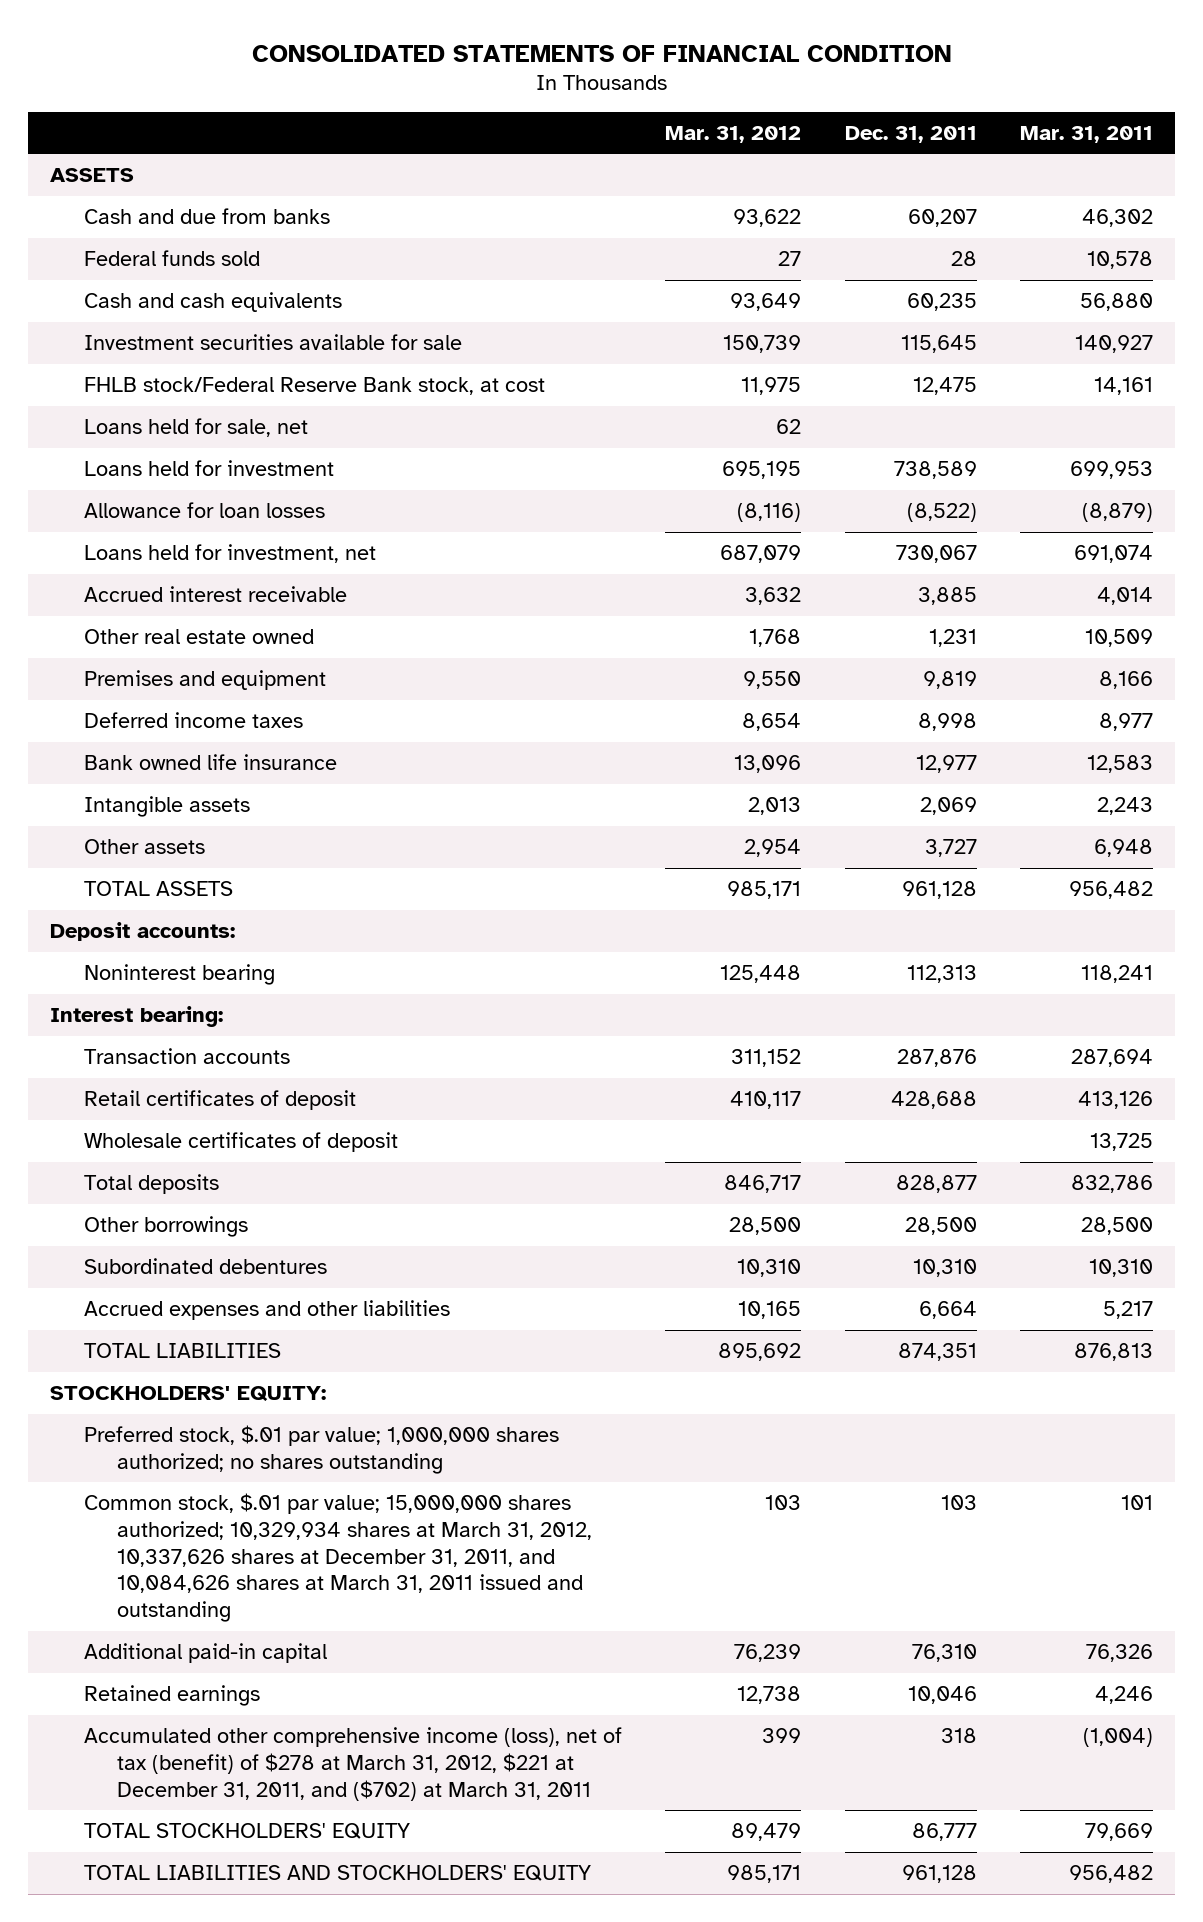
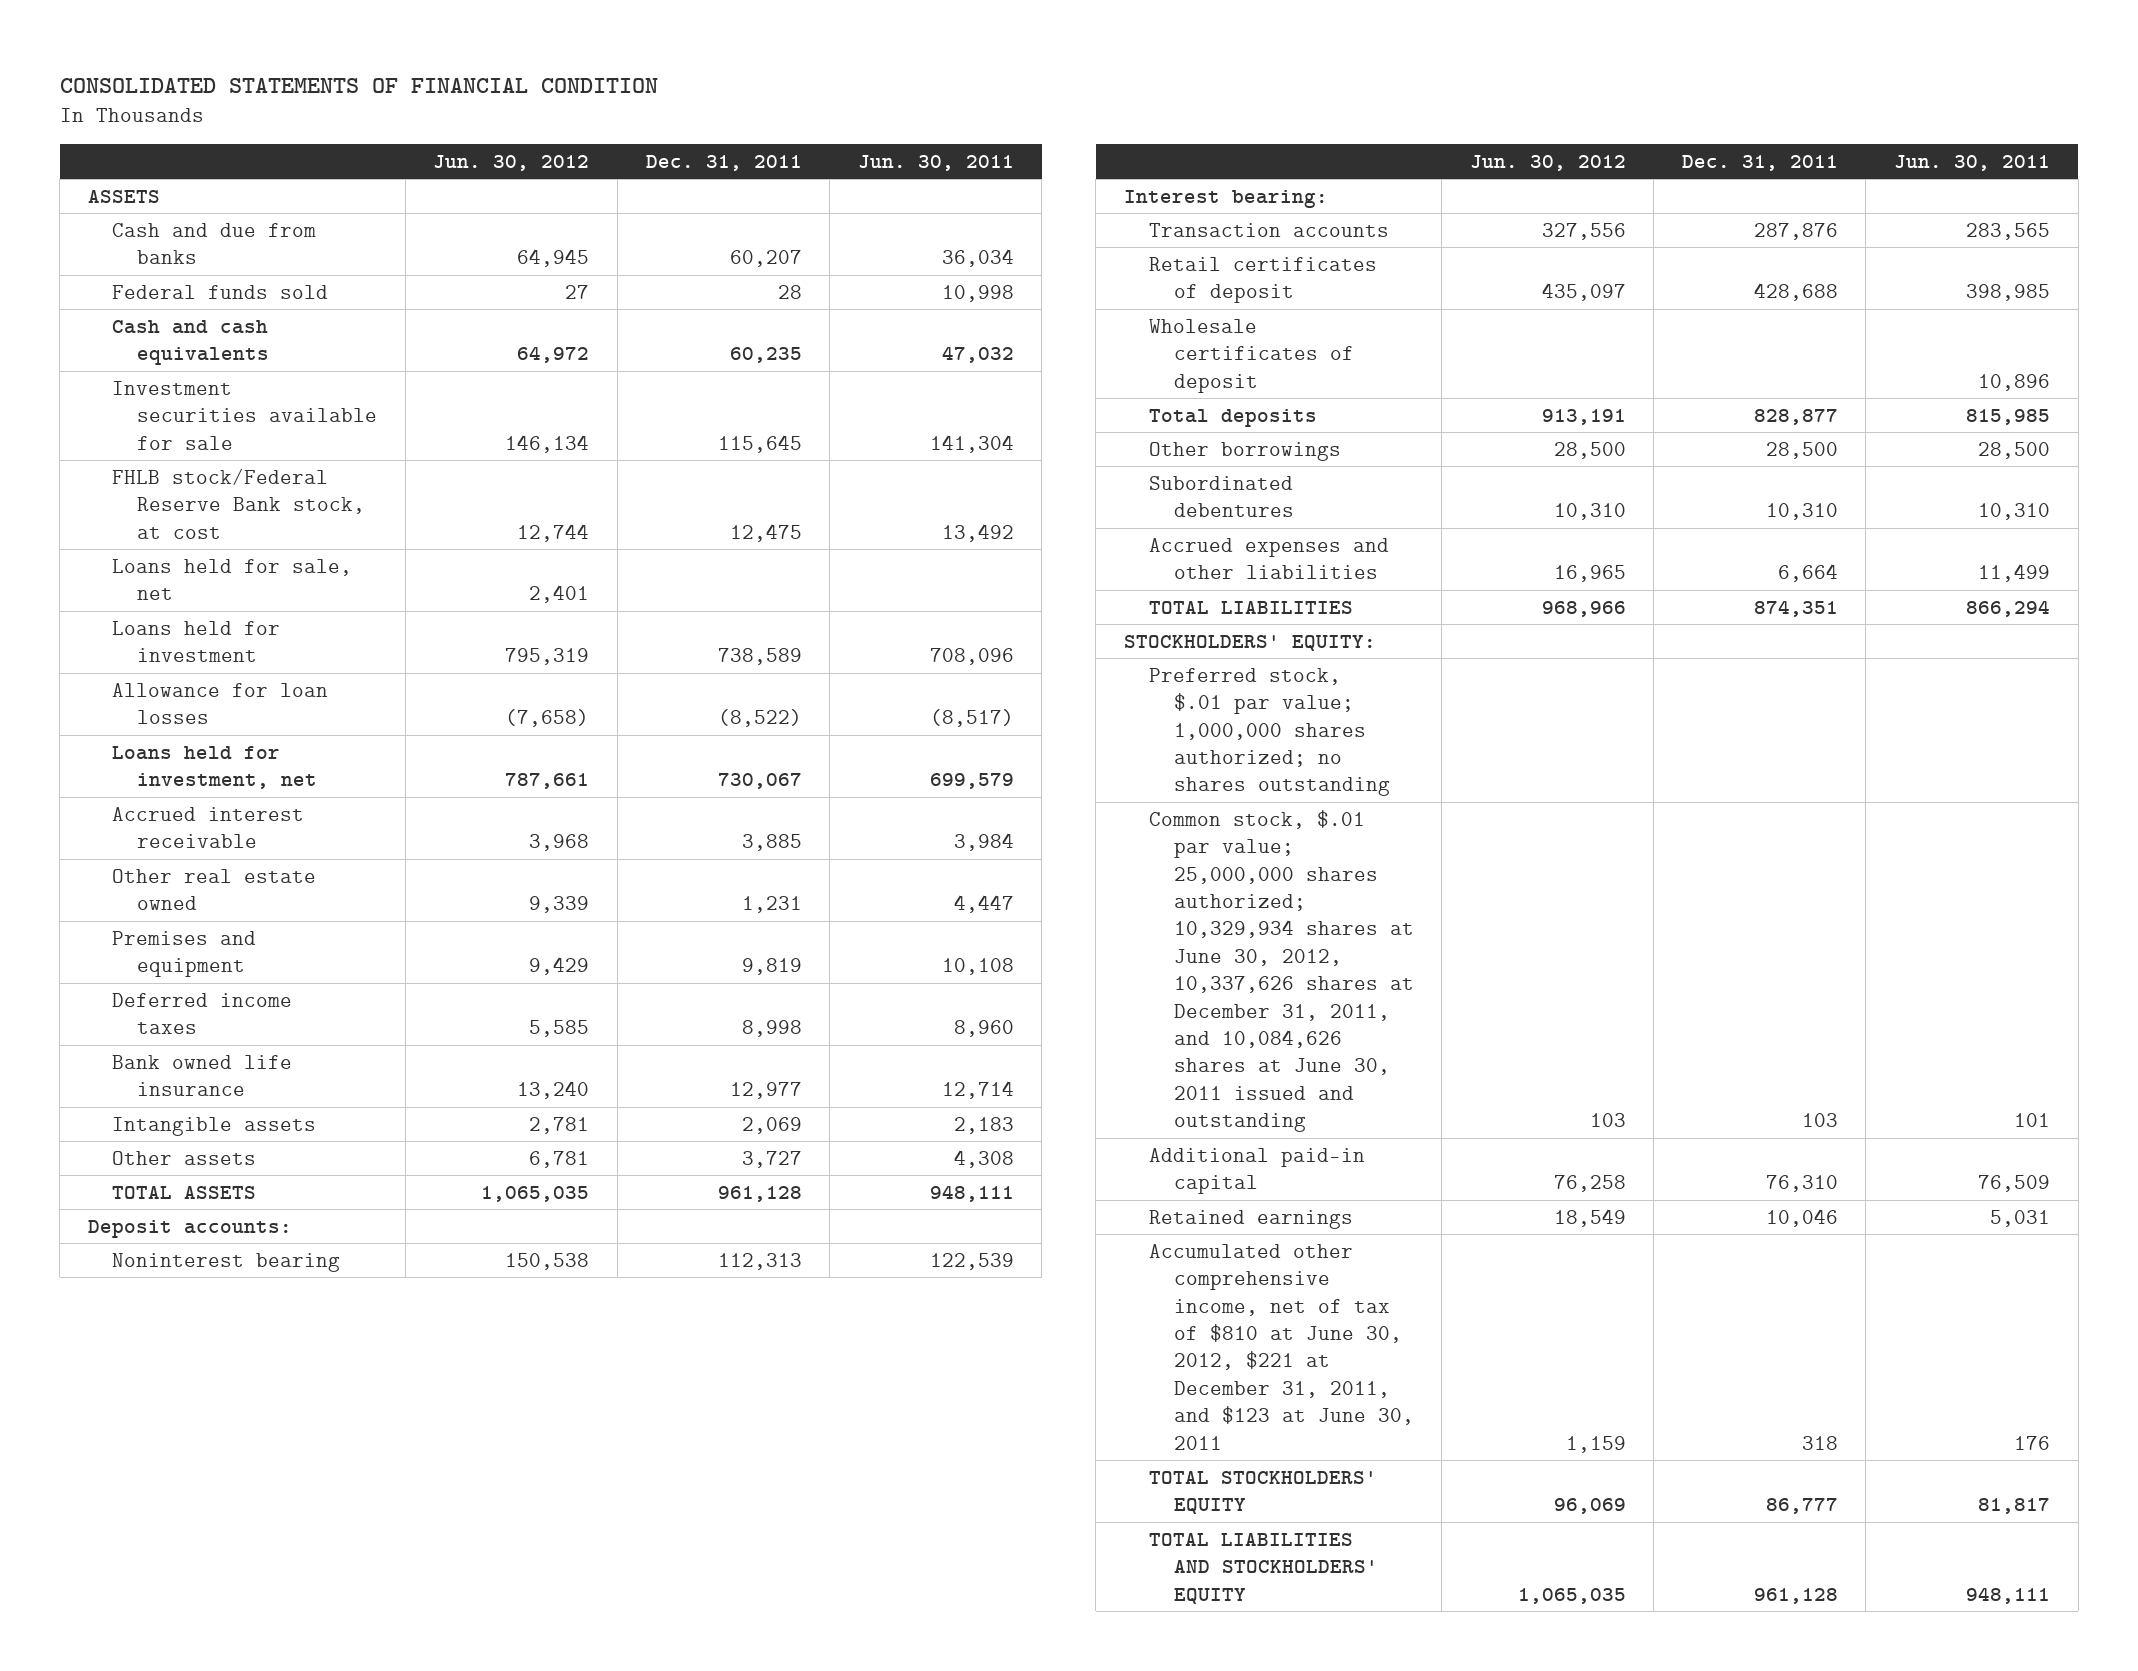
- | Mar. 31, 2012 | Dec. 31, 2011 | Mar. 31, 2011
+ | Jun. 30, 2012 | Dec. 31, 2011 | Jun. 30, 2011
- Common stock, $.01 par value; 15,000,000 shares authorized; 10,329,934 shares at March 31, 2012, 10,337,626 shares at December 31, 2011, and 10,084,626 shares at March 31, 2011 issued and outstanding | 103 | 103 | 101
+ Common stock, $.01 par value; 25,000,000 shares authorized; 10,329,934 shares at June 30, 2012, 10,337,626 shares at December 31, 2011, and 10,084,626 shares at June 30, 2011 issued and outstanding | 103 | 103 | 101
- Accumulated other comprehensive income (loss), net of tax (benefit) of $278 at March 31, 2012, $221 at December 31, 2011, and ($702) at March 31, 2011 | 399 | 318 | (1,004)
+ Accumulated other comprehensive income, net of tax of $810 at June 30, 2012, $221 at December 31, 2011, and $123 at June 30, 2011 | 1,159 | 318 | 176

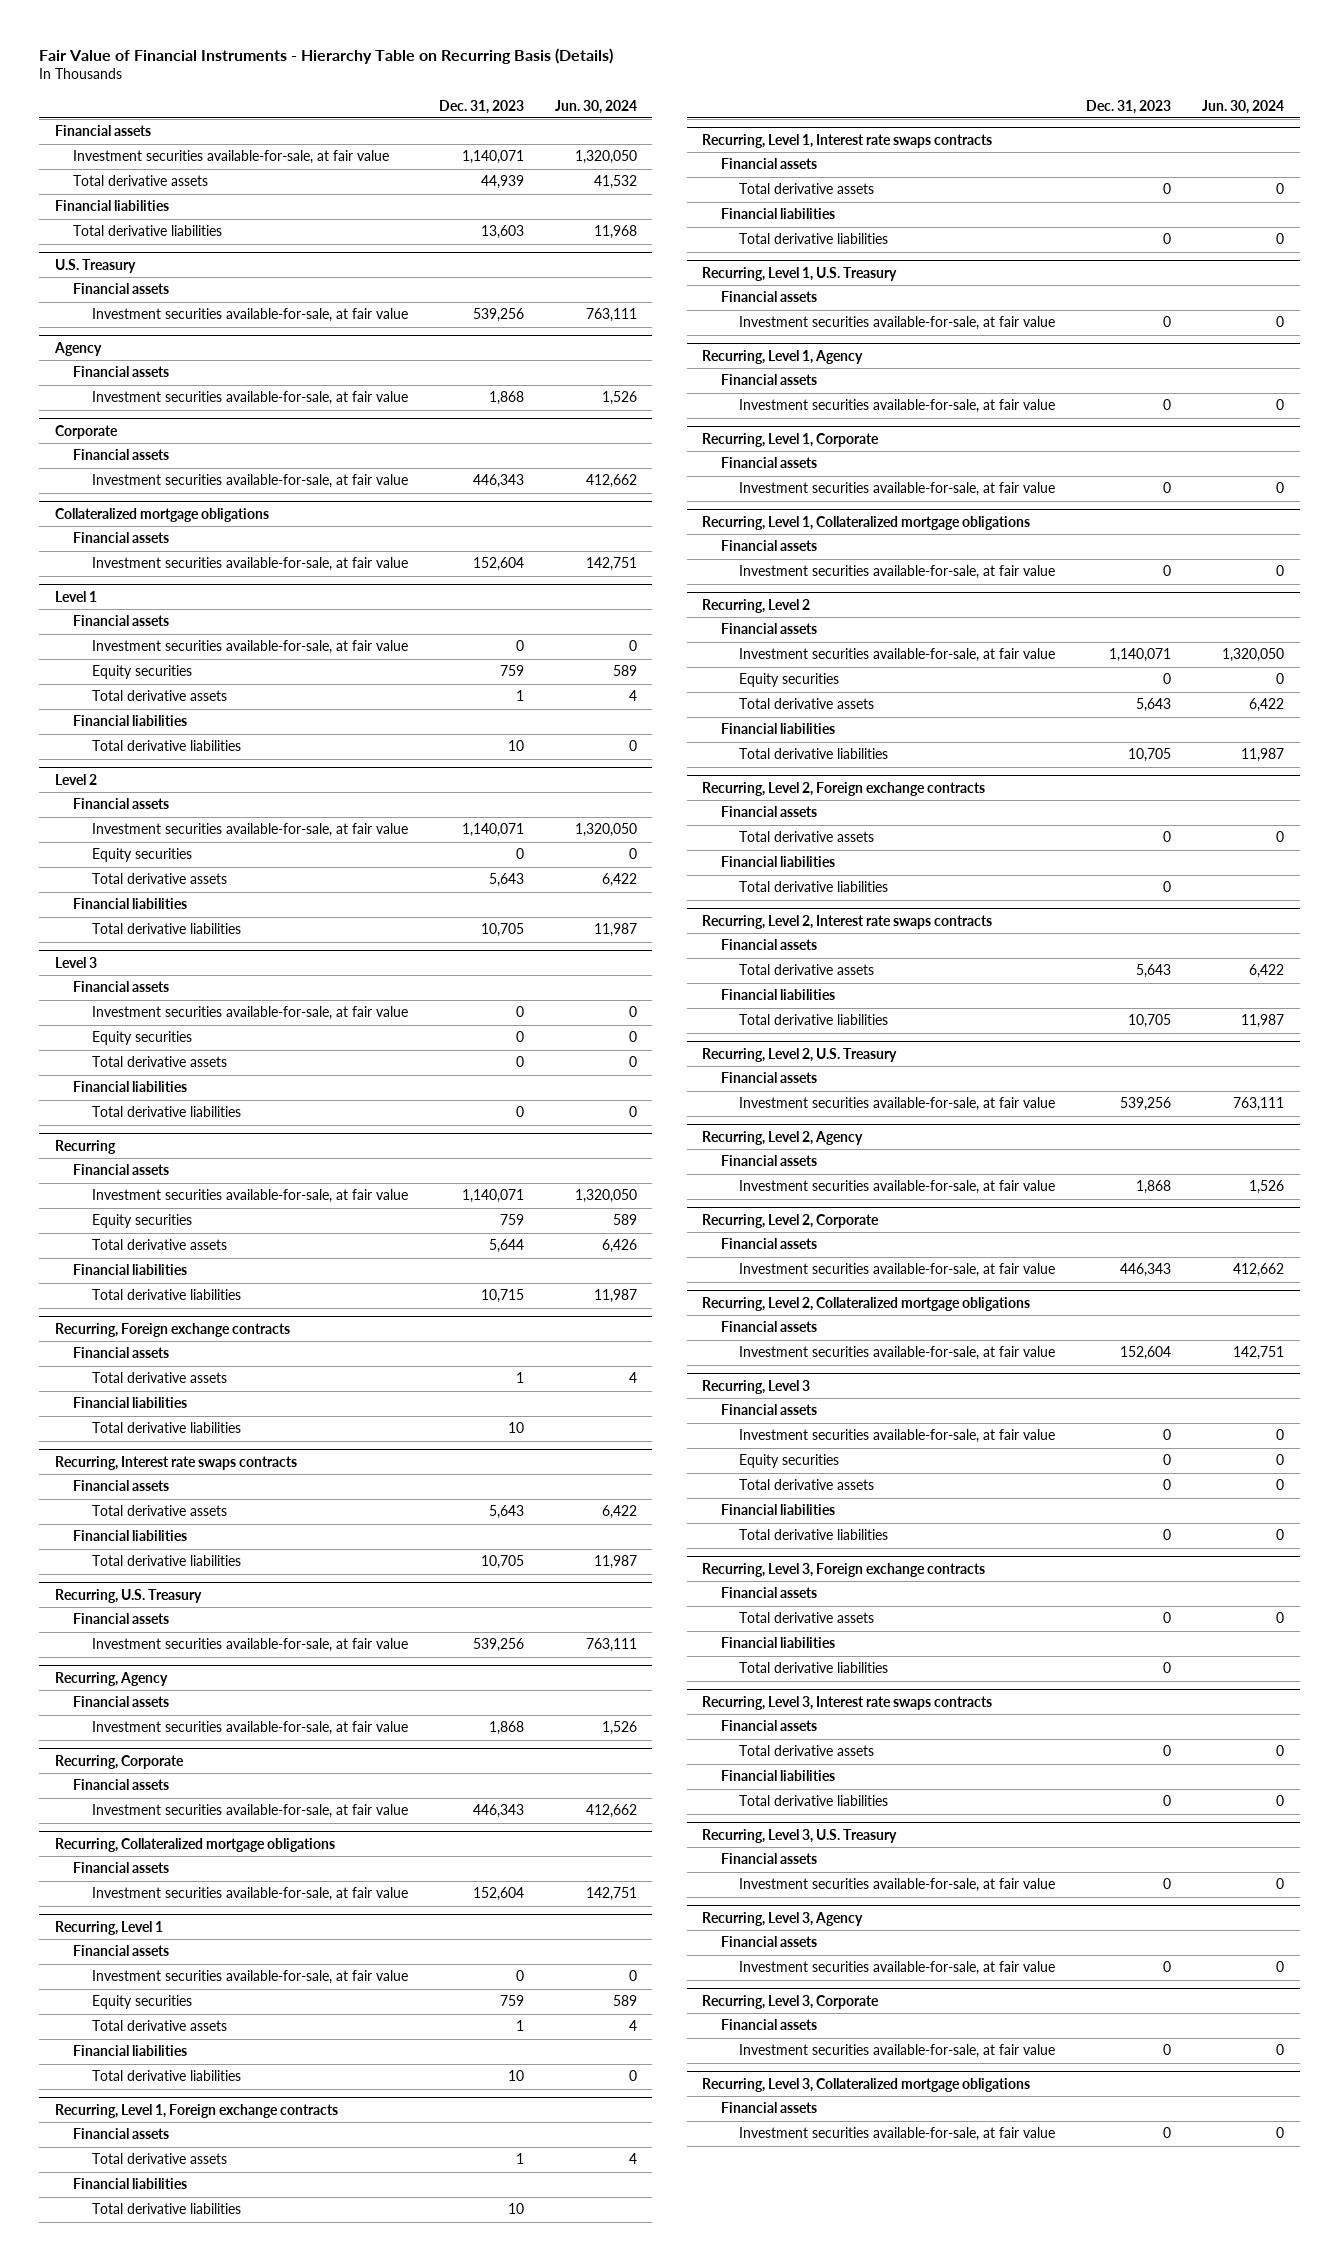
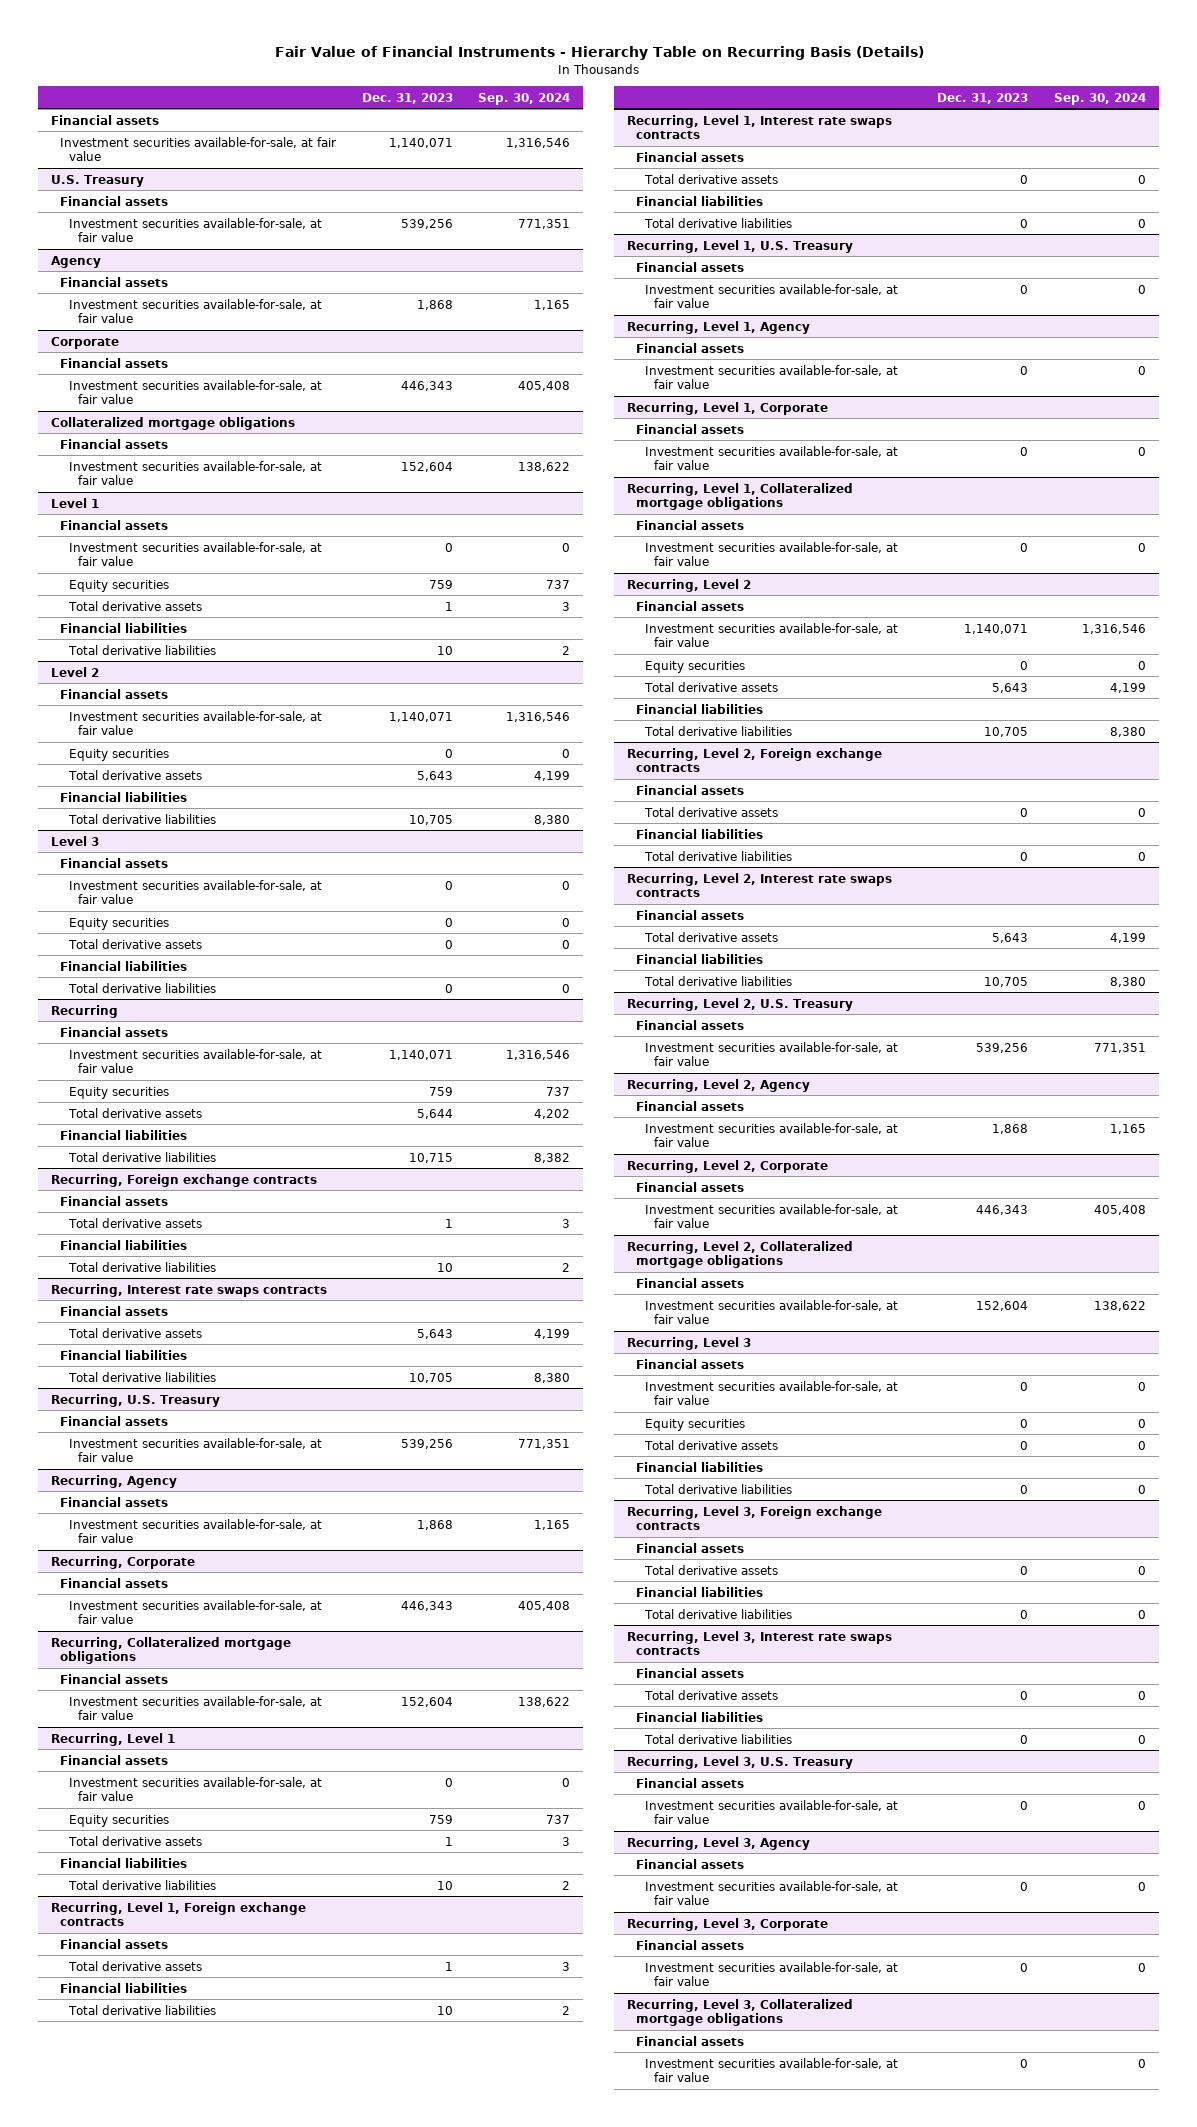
- | Dec. 31, 2023 | Jun. 30, 2024
+ | Dec. 31, 2023 | Sep. 30, 2024
- Total derivative assets | 44,939 | 41,532
- Financial liabilities
- Total derivative liabilities | 13,603 | 11,968

